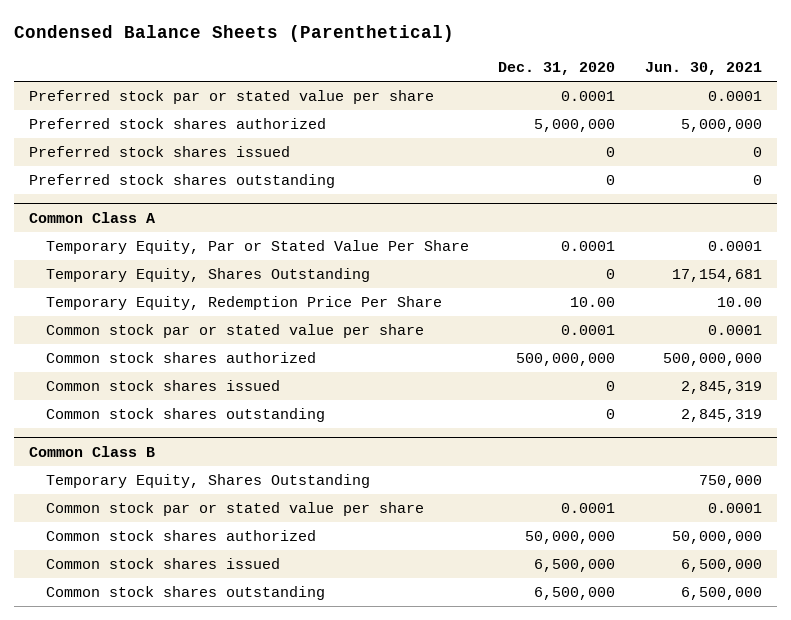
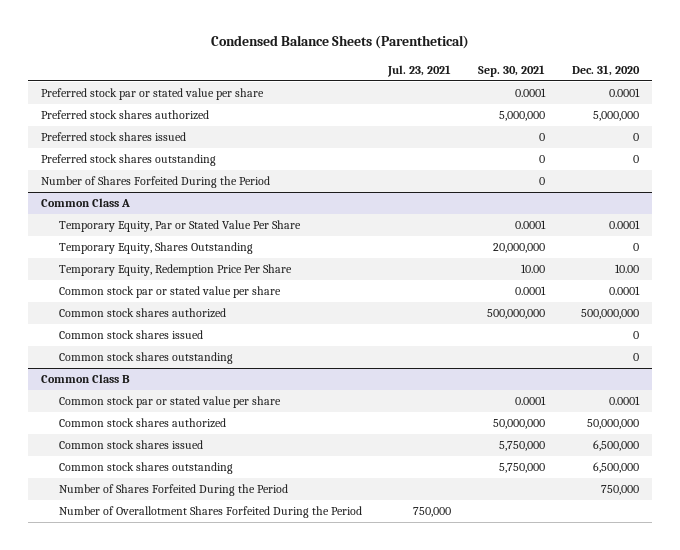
- | Dec. 31, 2020 | Jun. 30, 2021
+ | Jul. 23, 2021 | Sep. 30, 2021 | Dec. 31, 2020
+ Number of Shares Forfeited During the Period | | 0 |
@ Common Class B
- Temporary Equity, Shares Outstanding | | 750,000
+ Number of Shares Forfeited During the Period | | | 750,000
+ Number of Overallotment Shares Forfeited During the Period | 750,000 | |

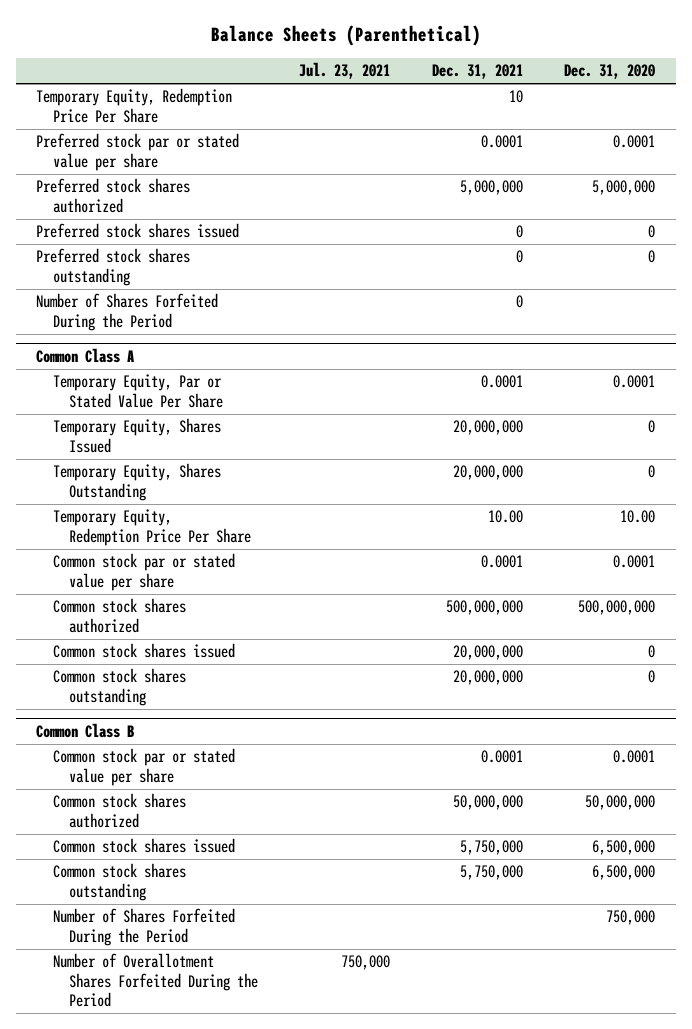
- Condensed Balance Sheets (Parenthetical)
+ Balance Sheets (Parenthetical)
- | Jul. 23, 2021 | Sep. 30, 2021 | Dec. 31, 2020
+ | Jul. 23, 2021 | Dec. 31, 2021 | Dec. 31, 2020
+ Temporary Equity, Redemption Price Per Share | | 10 |
@ Common Class A
+ Temporary Equity, Shares Issued | | 20,000,000 | 0

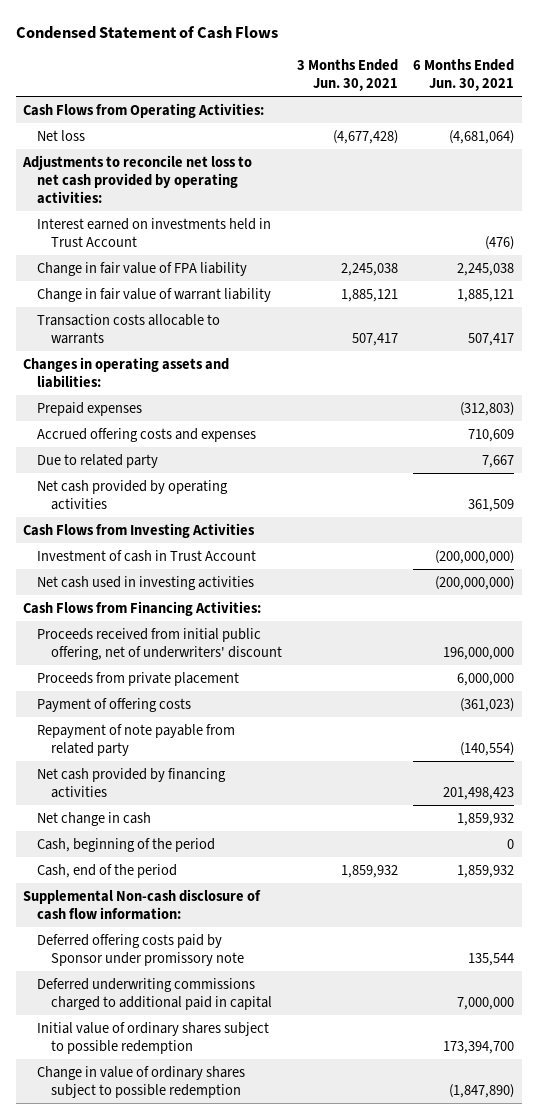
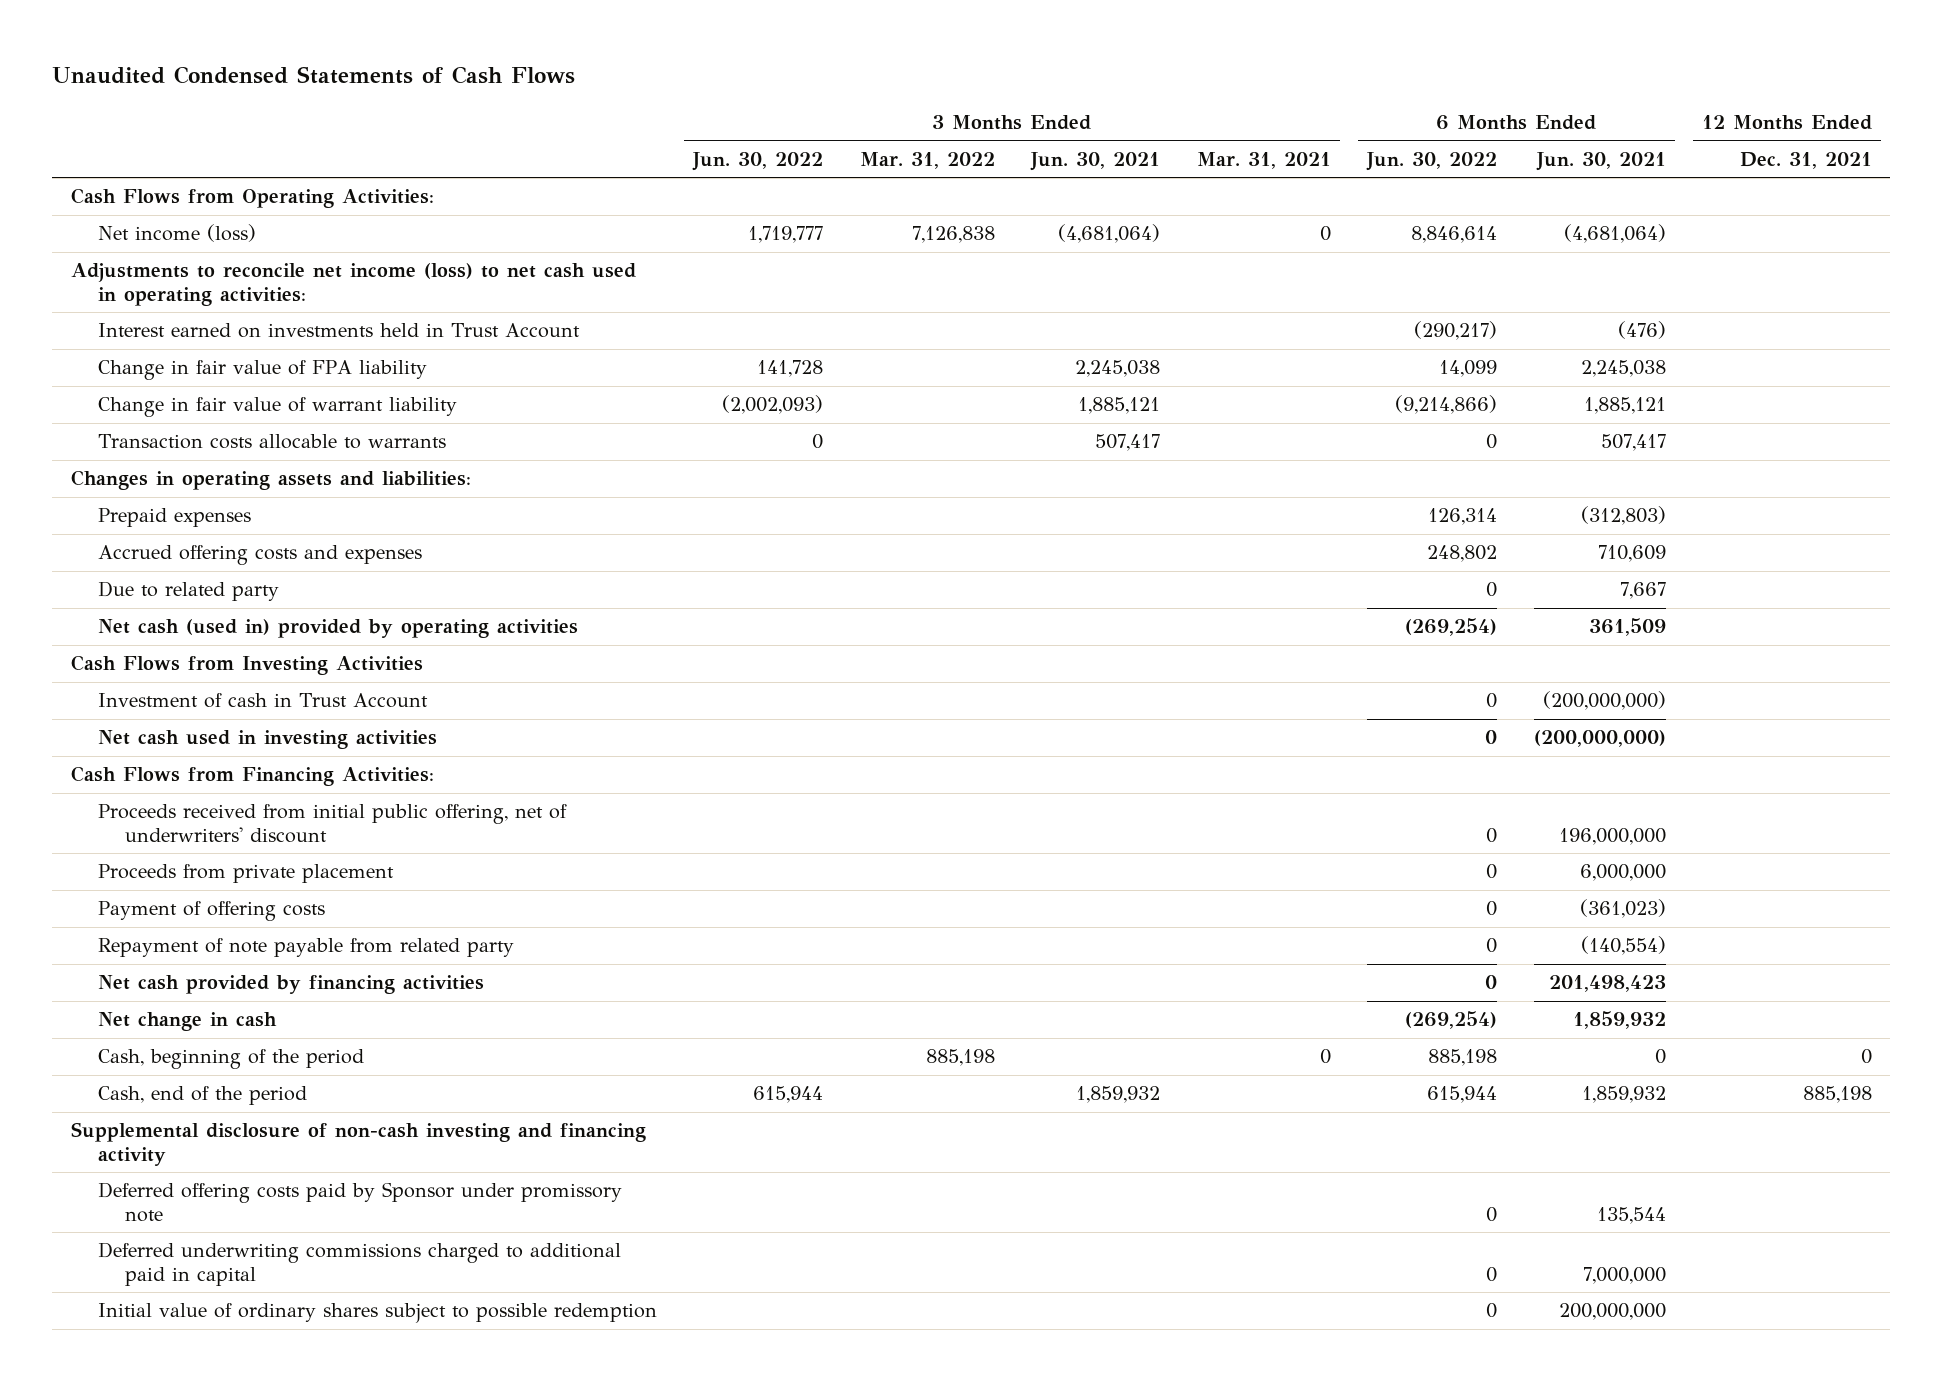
- Condensed Statement of Cash Flows
+ Unaudited Condensed Statements of Cash Flows
- | 3 Months Ended Jun. 30, 2021 | 6 Months Ended Jun. 30, 2021
+ | 3 Months Ended Jun. 30, 2022 | 3 Months Ended Mar. 31, 2022 | 3 Months Ended Jun. 30, 2021 | 3 Months Ended Mar. 31, 2021 | 6 Months Ended Jun. 30, 2022 | 6 Months Ended Jun. 30, 2021 | 12 Months Ended Dec. 31, 2021
- Net loss | (4,677,428) | (4,681,064)
- Adjustments to reconcile net loss to net cash provided by operating activities:
+ Net income (loss) | 1,719,777 | 7,126,838 | (4,681,064) | 0 | 8,846,614 | (4,681,064) |
+ Adjustments to reconcile net income (loss) to net cash used in operating activities:
- Net cash provided by operating activities | | 361,509
+ Net cash (used in) provided by operating activities | | | | | (269,254) | 361,509 |
- Supplemental Non-cash disclosure of cash flow information:
+ Supplemental disclosure of non-cash investing and financing activity
- Initial value of ordinary shares subject to possible redemption | | 173,394,700
- Change in value of ordinary shares subject to possible redemption | | (1,847,890)
+ Initial value of ordinary shares subject to possible redemption | | | | | 0 | 200,000,000 |

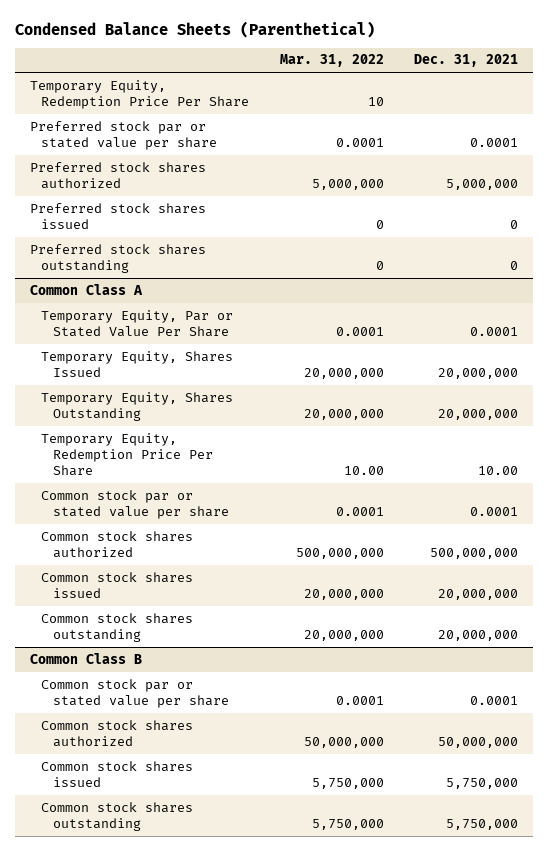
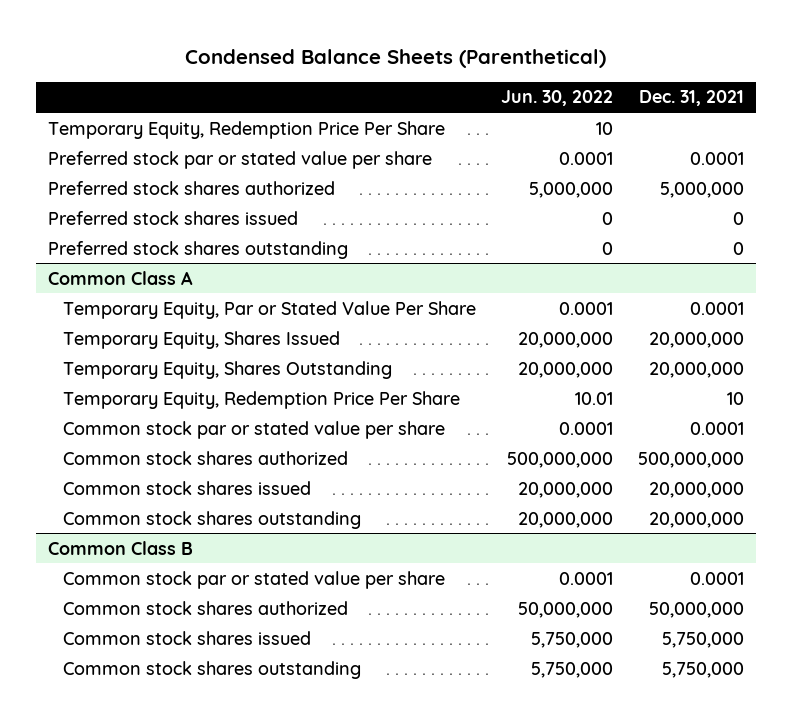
- | Mar. 31, 2022 | Dec. 31, 2021
+ | Jun. 30, 2022 | Dec. 31, 2021
@ Common Class A
- Temporary Equity, Redemption Price Per Share | 10.00 | 10.00
+ Temporary Equity, Redemption Price Per Share | 10.01 | 10

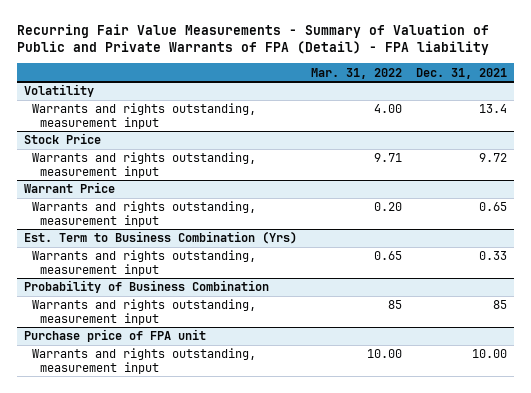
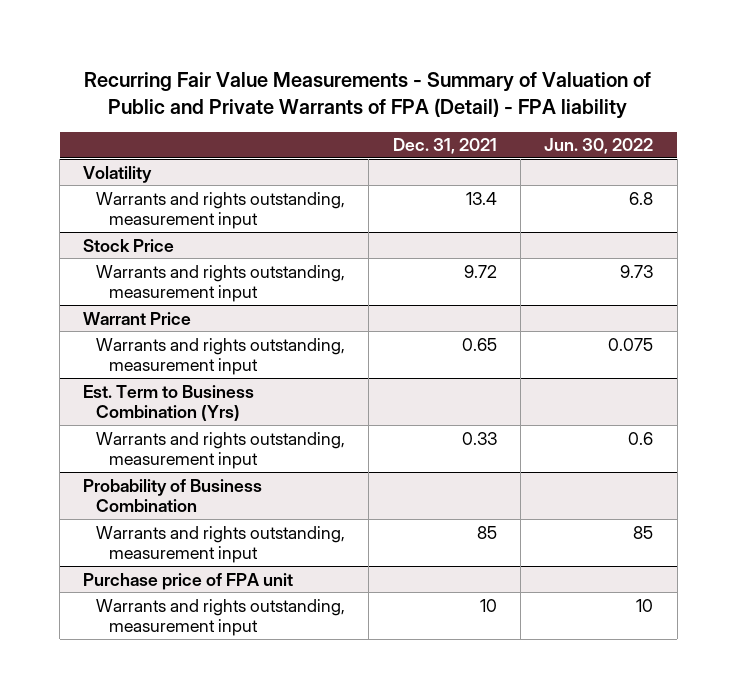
- | Mar. 31, 2022 | Dec. 31, 2021
+ | Dec. 31, 2021 | Jun. 30, 2022
@ Purchase price of FPA unit
- Warrants and rights outstanding, measurement input | 10.00 | 10.00
+ Warrants and rights outstanding, measurement input | 10 | 10

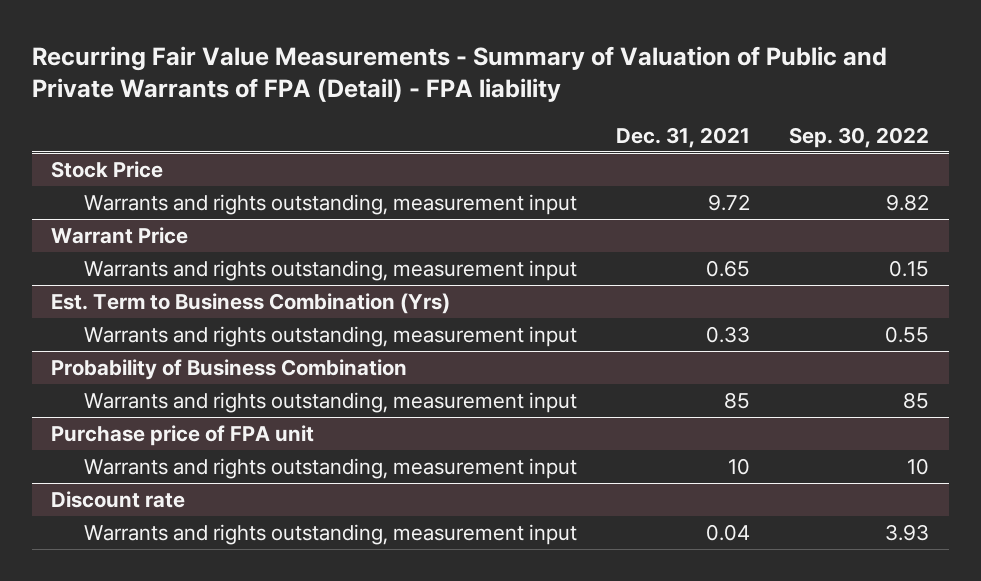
- | Dec. 31, 2021 | Jun. 30, 2022
+ | Dec. 31, 2021 | Sep. 30, 2022
- Volatility
- Warrants and rights outstanding, measurement input | 13.4 | 6.8
+ Discount rate
+ Warrants and rights outstanding, measurement input | 0.04 | 3.93

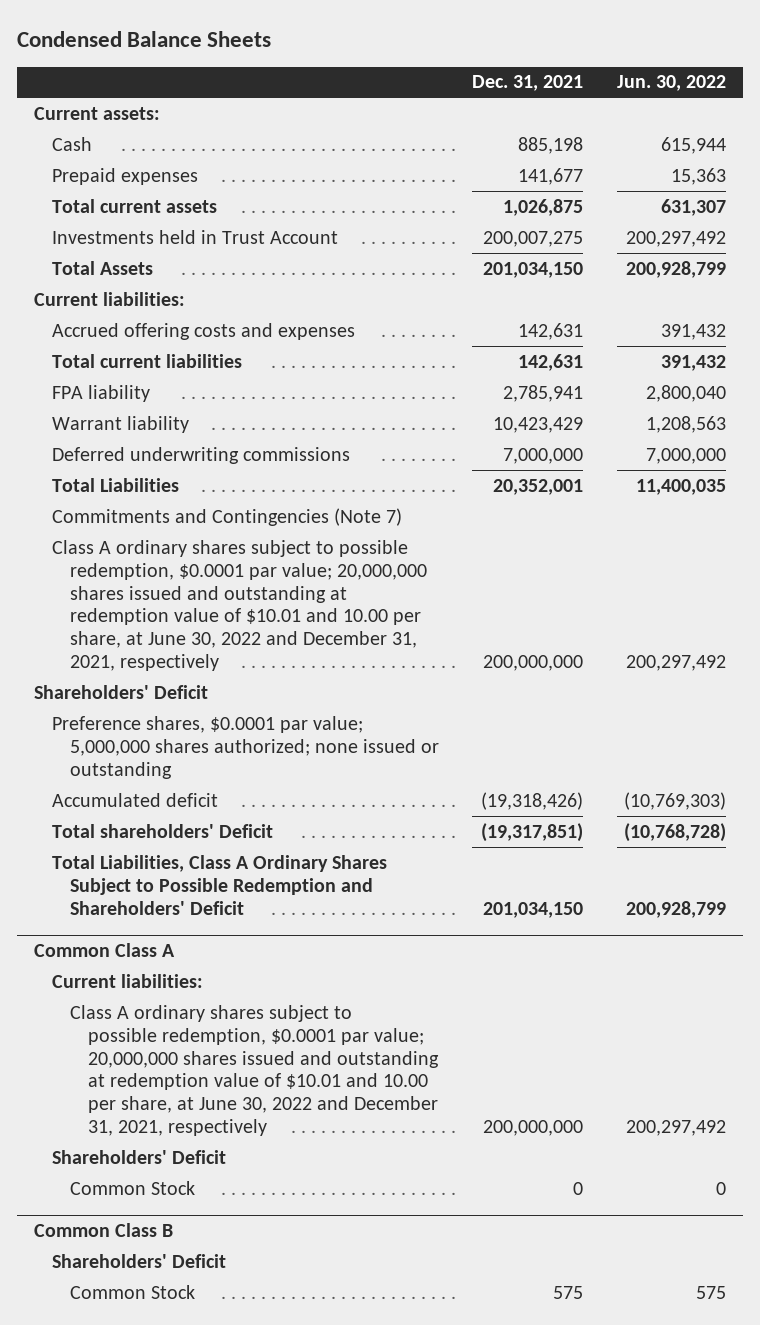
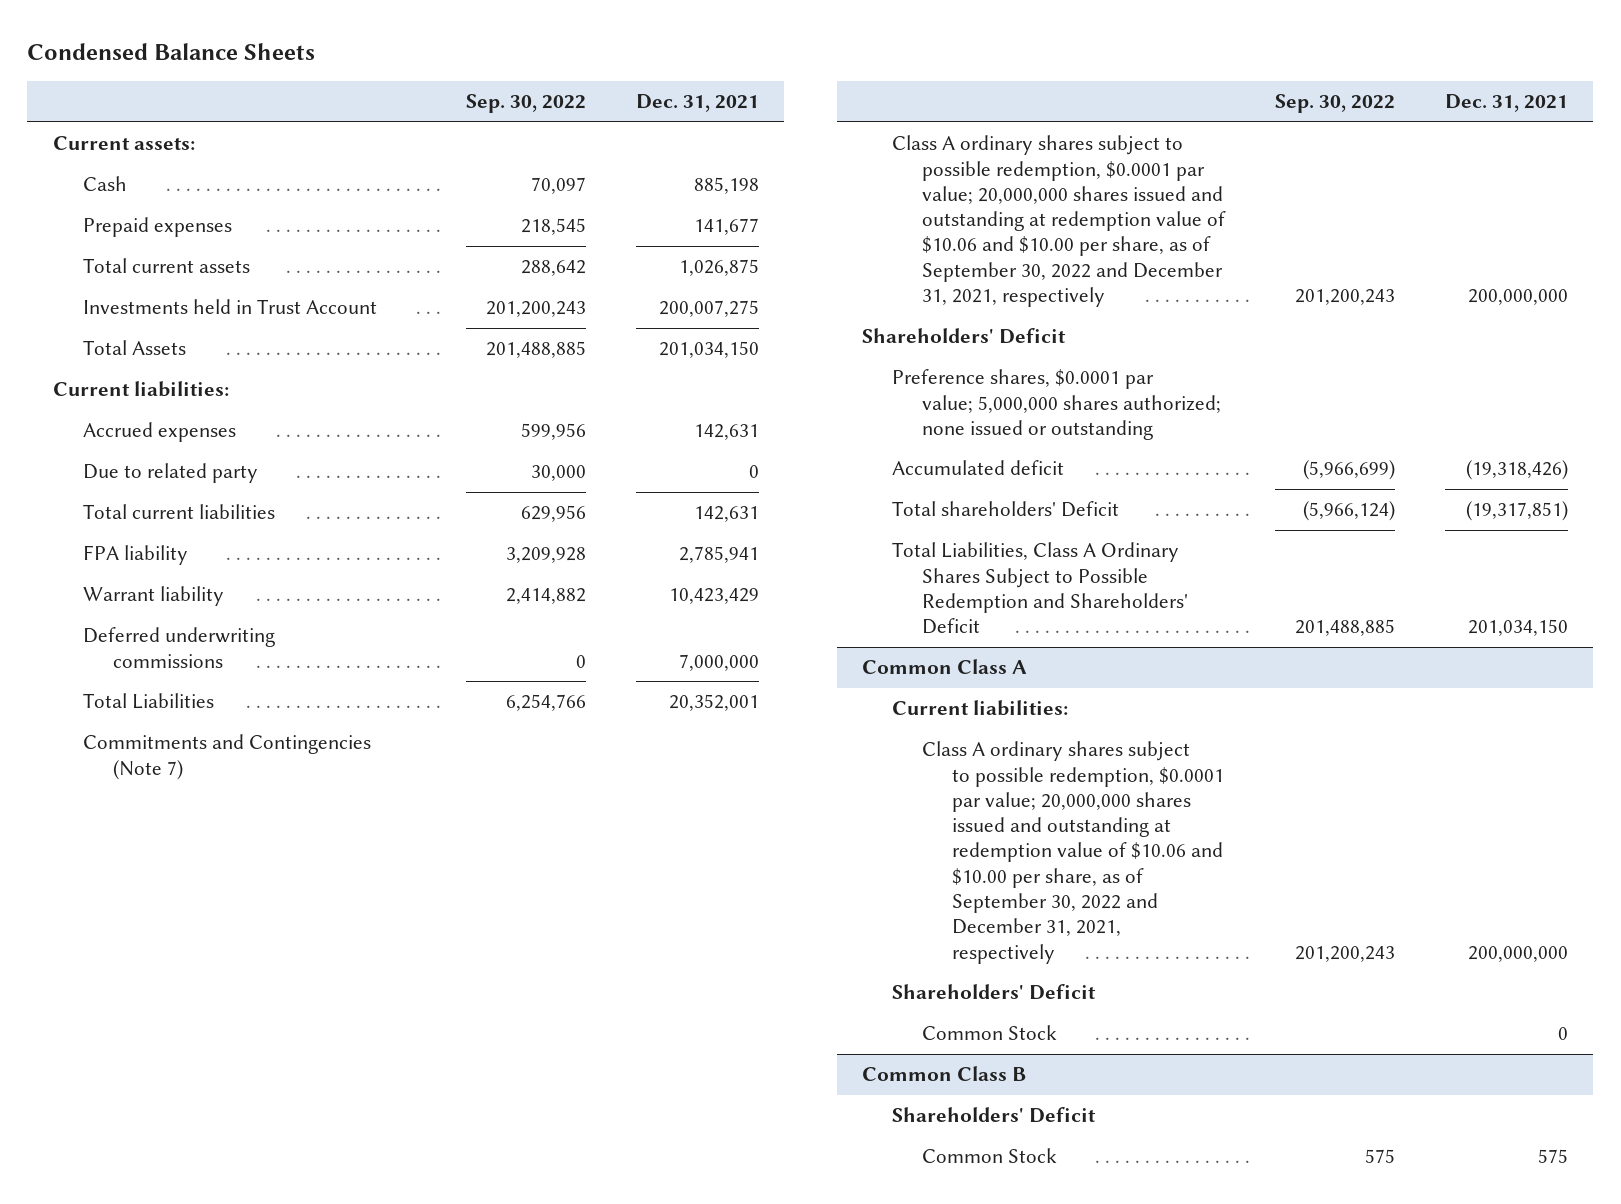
- | Dec. 31, 2021 | Jun. 30, 2022
+ | Sep. 30, 2022 | Dec. 31, 2021
- Accrued offering costs and expenses | 142,631 | 391,432
+ Accrued expenses | 599,956 | 142,631
+ Due to related party | 30,000 | 0
- Class A ordinary shares subject to possible redemption, $0.0001 par value; 20,000,000 shares issued and outstanding at redemption value of $10.01 and 10.00 per share, at June 30, 2022 and December 31, 2021, respectively | 200,000,000 | 200,297,492
+ Class A ordinary shares subject to possible redemption, $0.0001 par value; 20,000,000 shares issued and outstanding at redemption value of $10.06 and $10.00 per share, as of September 30, 2022 and December 31, 2021, respectively | 201,200,243 | 200,000,000
@ Common Class A
- Class A ordinary shares subject to possible redemption, $0.0001 par value; 20,000,000 shares issued and outstanding at redemption value of $10.01 and 10.00 per share, at June 30, 2022 and December 31, 2021, respectively | 200,000,000 | 200,297,492
+ Class A ordinary shares subject to possible redemption, $0.0001 par value; 20,000,000 shares issued and outstanding at redemption value of $10.06 and $10.00 per share, as of September 30, 2022 and December 31, 2021, respectively | 201,200,243 | 200,000,000

